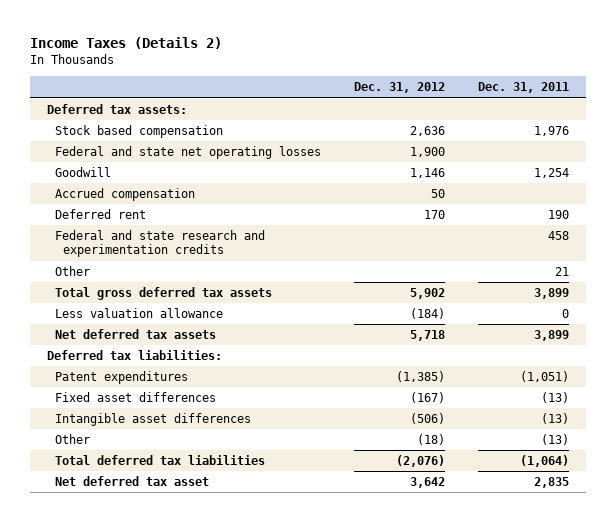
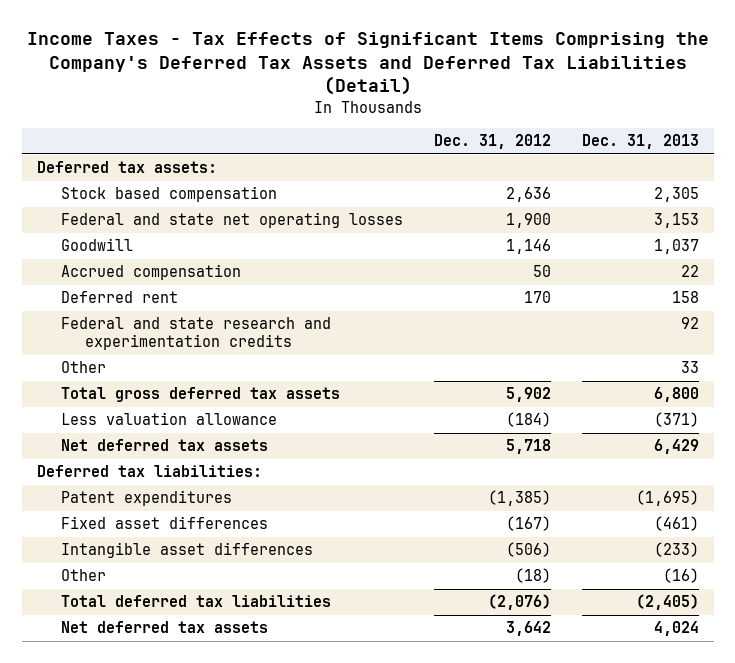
- Income Taxes (Details 2)
+ Income Taxes - Tax Effects of Significant Items Comprising the Company's Deferred Tax Assets and Deferred Tax Liabilities (Detail)
- | Dec. 31, 2012 | Dec. 31, 2011
+ | Dec. 31, 2012 | Dec. 31, 2013
- Net deferred tax asset | 3,642 | 2,835
+ Net deferred tax assets | 3,642 | 4,024

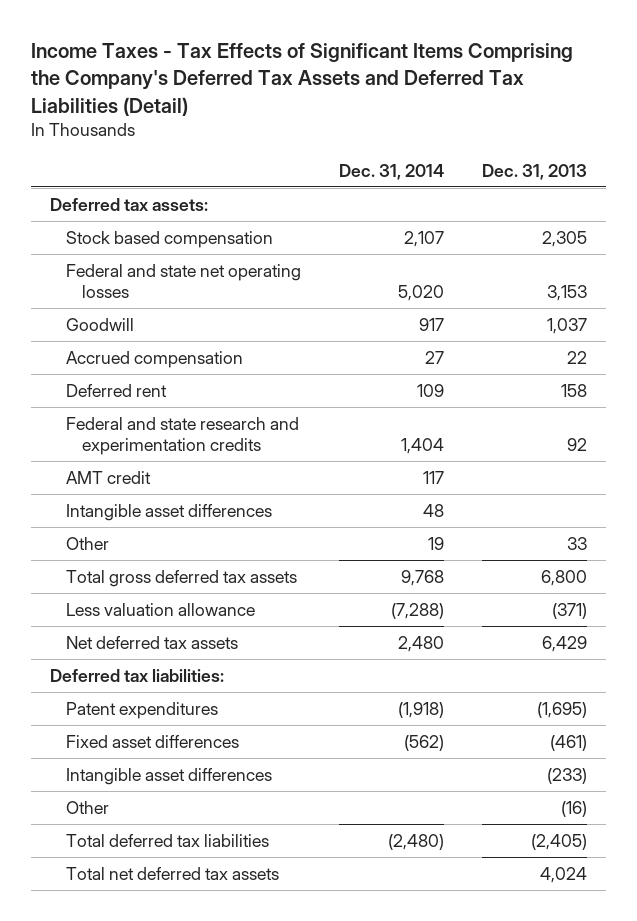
- | Dec. 31, 2012 | Dec. 31, 2013
+ | Dec. 31, 2014 | Dec. 31, 2013
+ AMT credit | 117 |
+ Intangible asset differences | 48 |
- Net deferred tax assets | 3,642 | 4,024
+ Total net deferred tax assets | | 4,024

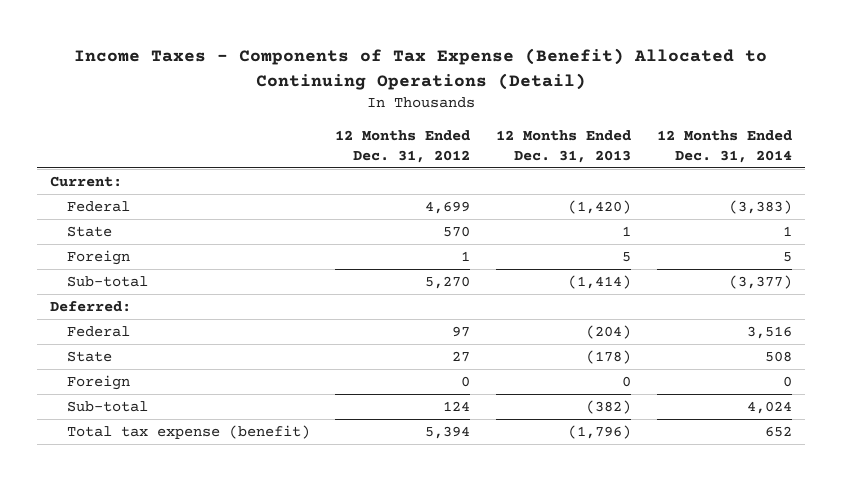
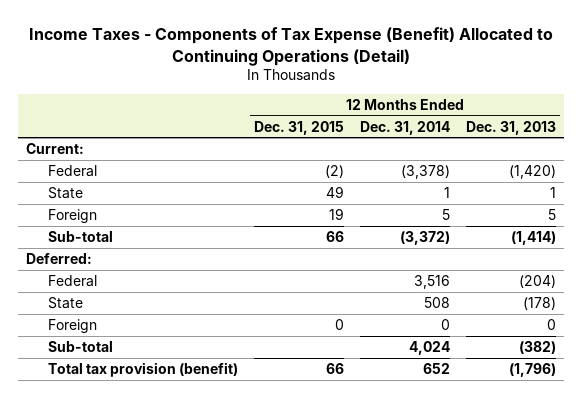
- | 12 Months Ended Dec. 31, 2012 | 12 Months Ended Dec. 31, 2013 | 12 Months Ended Dec. 31, 2014
+ | 12 Months Ended Dec. 31, 2015 | 12 Months Ended Dec. 31, 2014 | 12 Months Ended Dec. 31, 2013
- Federal | 4,699 | (1,420) | (3,383)
+ Federal | (2) | (3,378) | (1,420)
- Sub-total | 5,270 | (1,414) | (3,377)
+ Sub-total | 66 | (3,372) | (1,414)
- Total tax expense (benefit) | 5,394 | (1,796) | 652
+ Total tax provision (benefit) | 66 | 652 | (1,796)

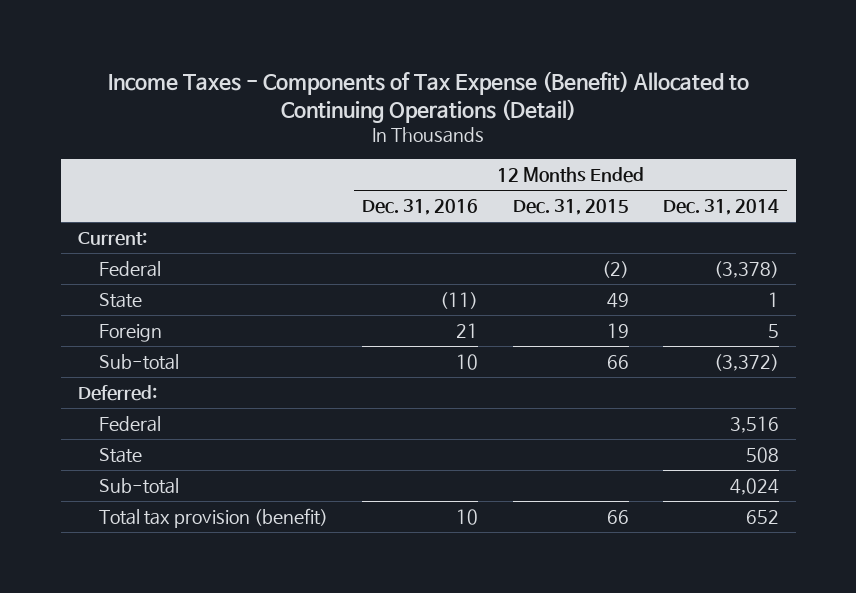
- | 12 Months Ended Dec. 31, 2015 | 12 Months Ended Dec. 31, 2014 | 12 Months Ended Dec. 31, 2013
+ | 12 Months Ended Dec. 31, 2016 | 12 Months Ended Dec. 31, 2015 | 12 Months Ended Dec. 31, 2014
- Foreign | 0 | 0 | 0

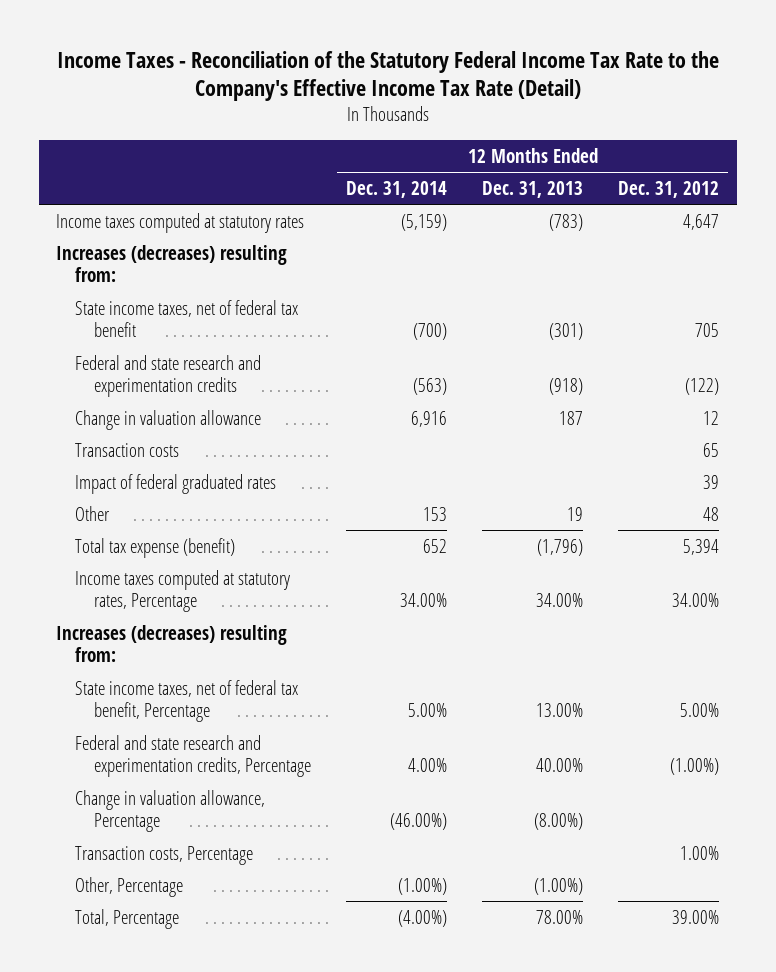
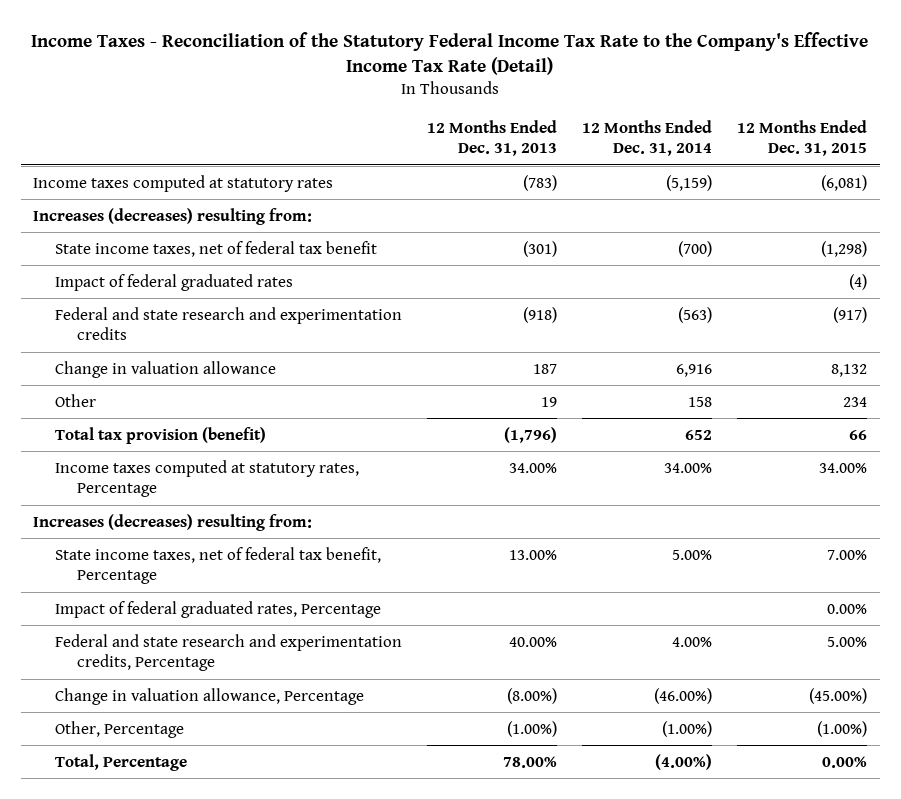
- | 12 Months Ended Dec. 31, 2014 | 12 Months Ended Dec. 31, 2013 | 12 Months Ended Dec. 31, 2012
+ | 12 Months Ended Dec. 31, 2013 | 12 Months Ended Dec. 31, 2014 | 12 Months Ended Dec. 31, 2015
moved up: Impact of federal graduated rates | | | (4)
- Transaction costs | | | 65
- Other | 153 | 19 | 48
- Total tax expense (benefit) | 652 | (1,796) | 5,394
+ Other | 19 | 158 | 234
+ Total tax provision (benefit) | (1,796) | 652 | 66
+ Impact of federal graduated rates, Percentage | | | 0.00%
- Transaction costs, Percentage | | | 1.00%

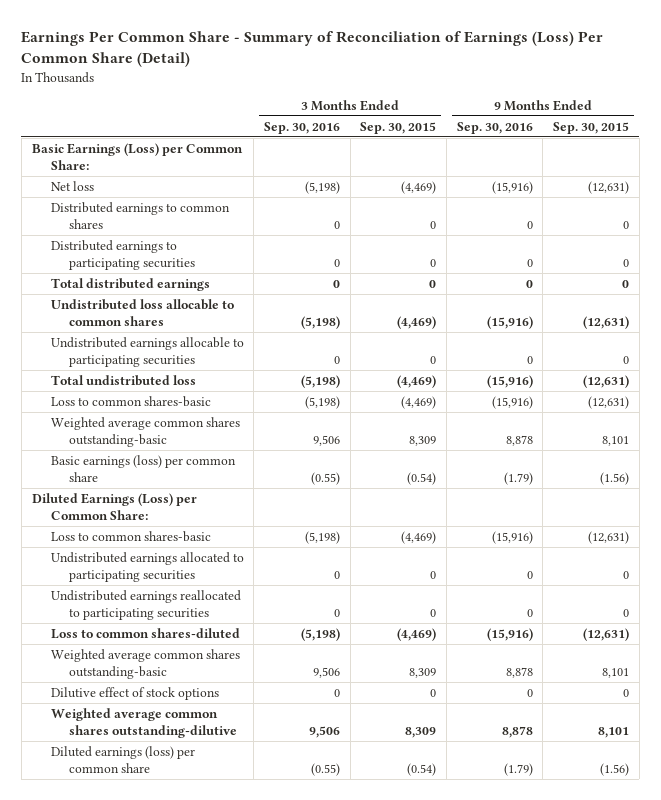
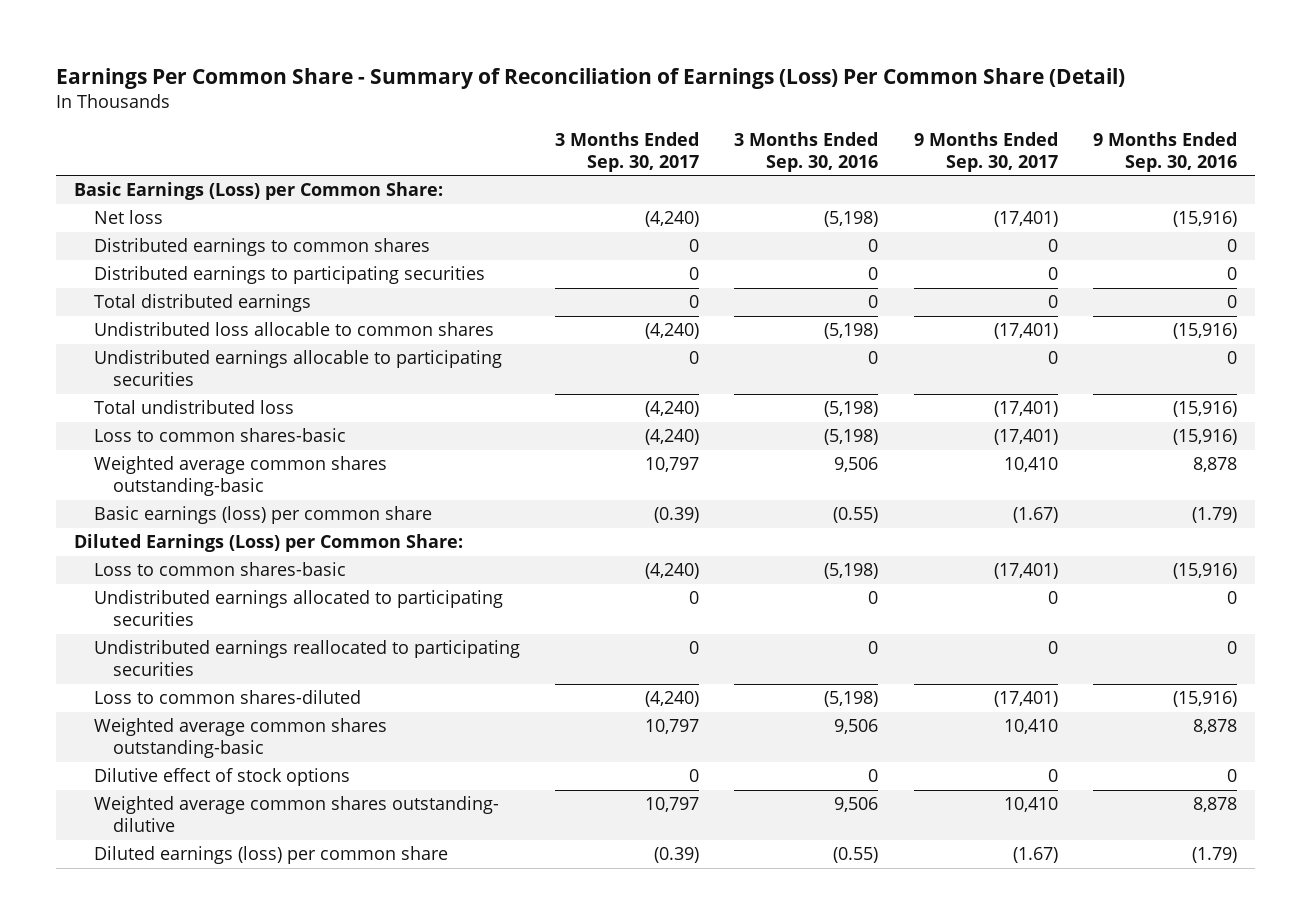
- | 3 Months Ended Sep. 30, 2016 | 3 Months Ended Sep. 30, 2015 | 9 Months Ended Sep. 30, 2016 | 9 Months Ended Sep. 30, 2015
+ | 3 Months Ended Sep. 30, 2017 | 3 Months Ended Sep. 30, 2016 | 9 Months Ended Sep. 30, 2017 | 9 Months Ended Sep. 30, 2016
- Weighted average common shares outstanding-dilutive | 9,506 | 8,309 | 8,878 | 8,101
+ Weighted average common shares outstanding- dilutive | 10,797 | 9,506 | 10,410 | 8,878

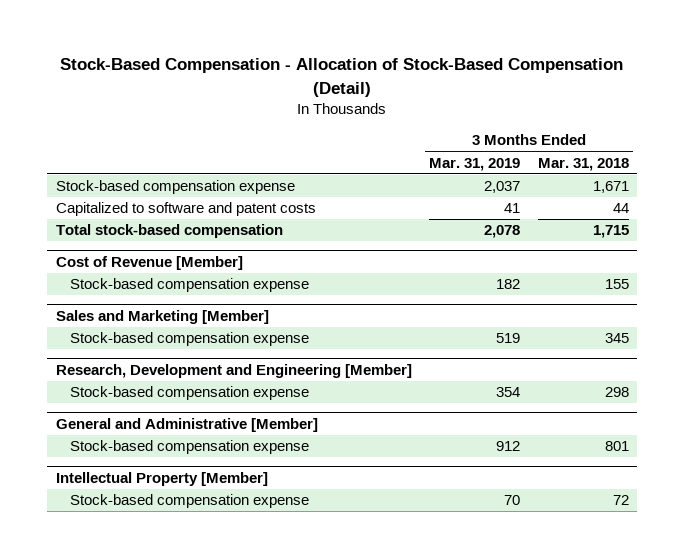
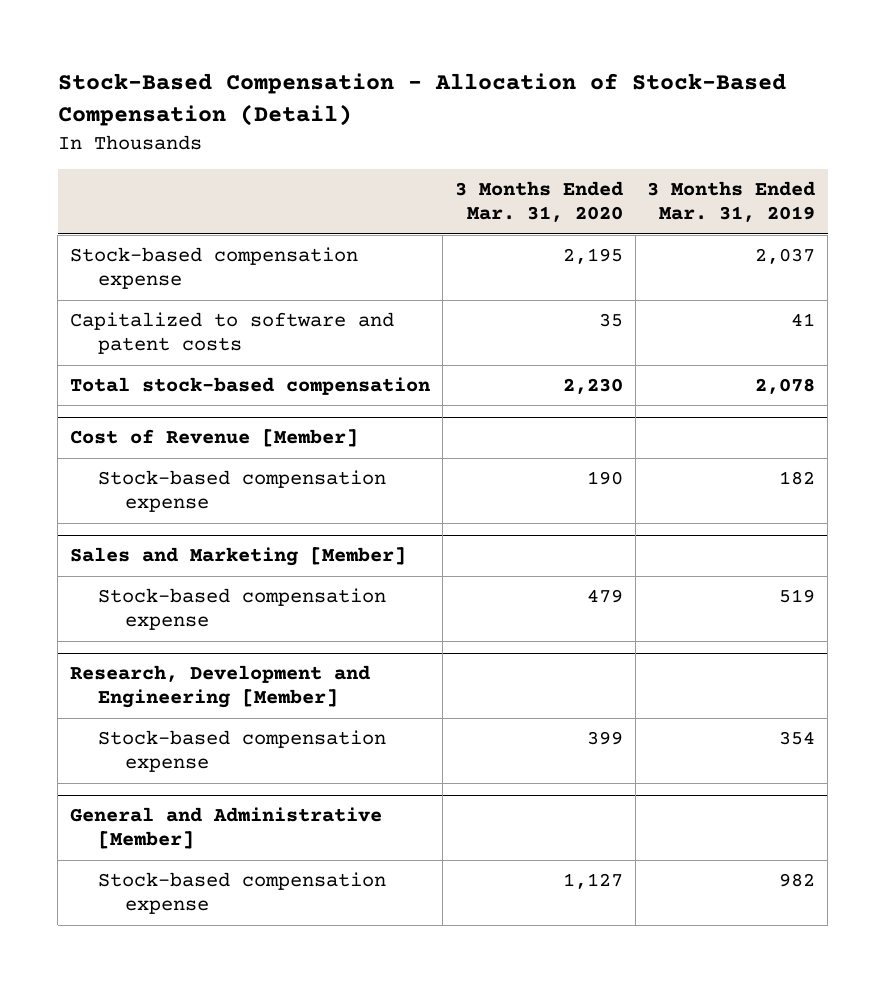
- | 3 Months Ended Mar. 31, 2019 | 3 Months Ended Mar. 31, 2018
+ | 3 Months Ended Mar. 31, 2020 | 3 Months Ended Mar. 31, 2019
@ General and Administrative [Member]
- Stock-based compensation expense | 912 | 801
- Intellectual Property [Member]
- Stock-based compensation expense | 70 | 72
@ General and Administrative [Member]
+ Stock-based compensation expense | 1,127 | 982

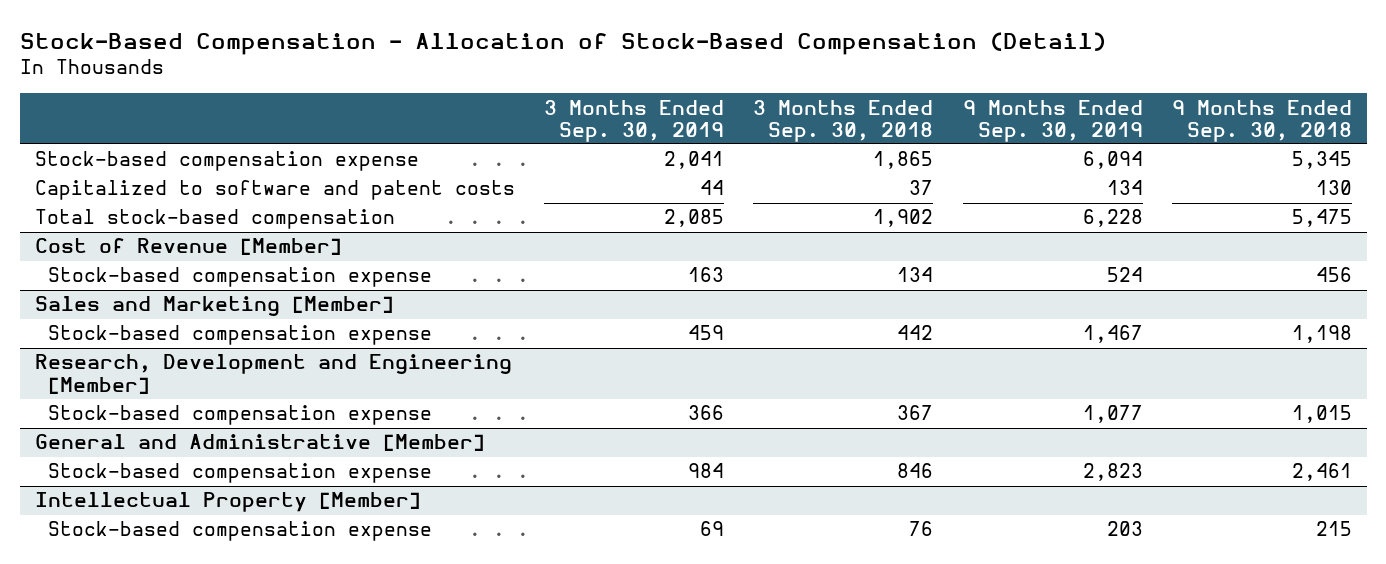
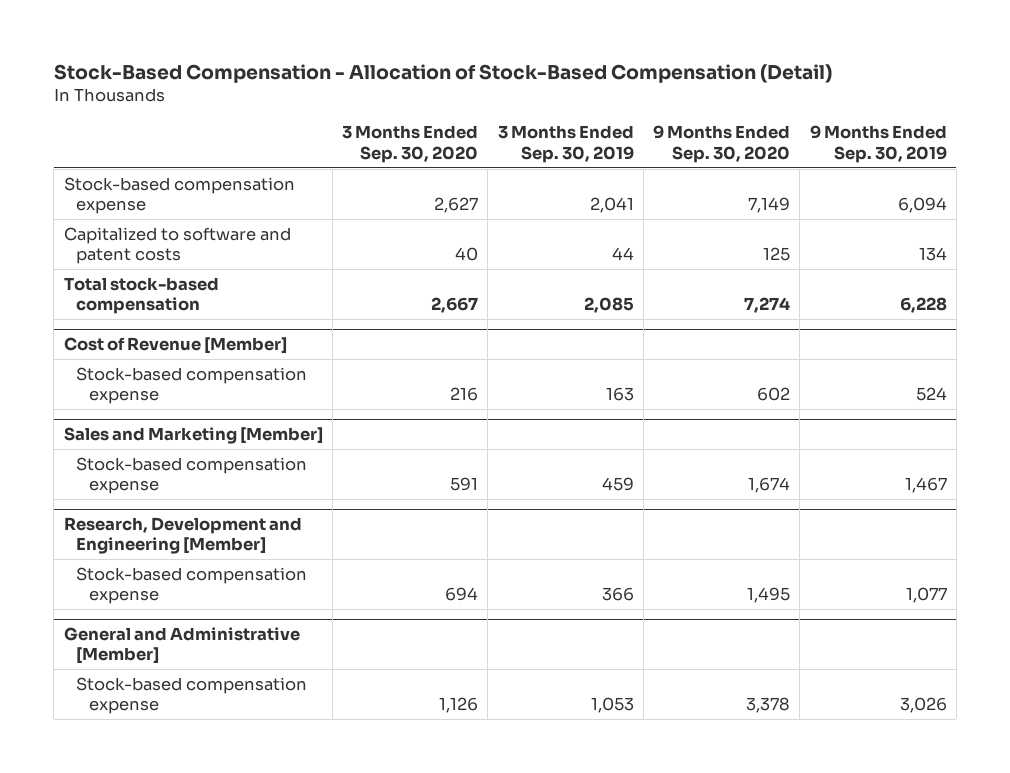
- | 3 Months Ended Sep. 30, 2019 | 3 Months Ended Sep. 30, 2018 | 9 Months Ended Sep. 30, 2019 | 9 Months Ended Sep. 30, 2018
+ | 3 Months Ended Sep. 30, 2020 | 3 Months Ended Sep. 30, 2019 | 9 Months Ended Sep. 30, 2020 | 9 Months Ended Sep. 30, 2019
@ General and Administrative [Member]
- Stock-based compensation expense | 984 | 846 | 2,823 | 2,461
- Intellectual Property [Member]
- Stock-based compensation expense | 69 | 76 | 203 | 215
@ General and Administrative [Member]
+ Stock-based compensation expense | 1,126 | 1,053 | 3,378 | 3,026

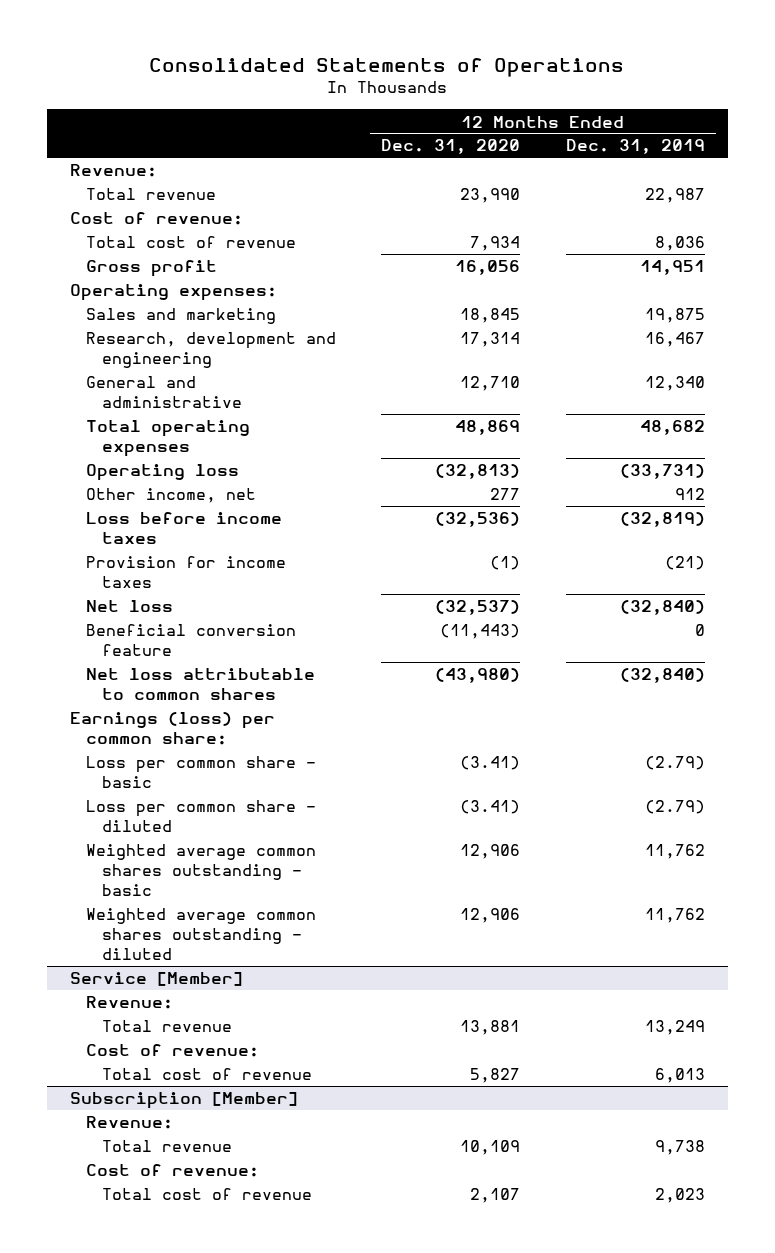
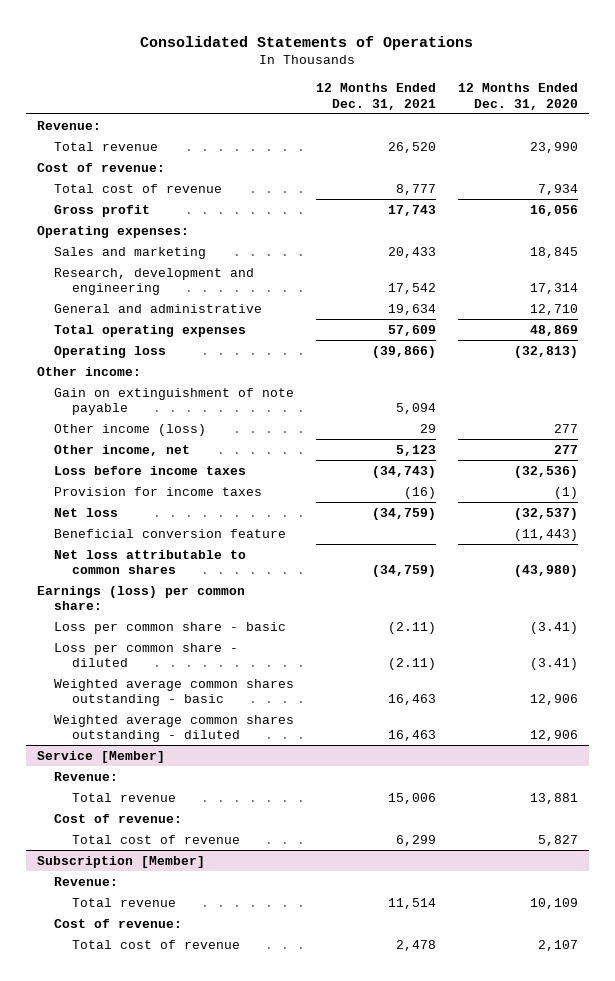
- | 12 Months Ended Dec. 31, 2020 | 12 Months Ended Dec. 31, 2019
+ | 12 Months Ended Dec. 31, 2021 | 12 Months Ended Dec. 31, 2020
+ Other income:
+ Gain on extinguishment of note payable | 5,094 |
+ Other income (loss) | 29 | 277

